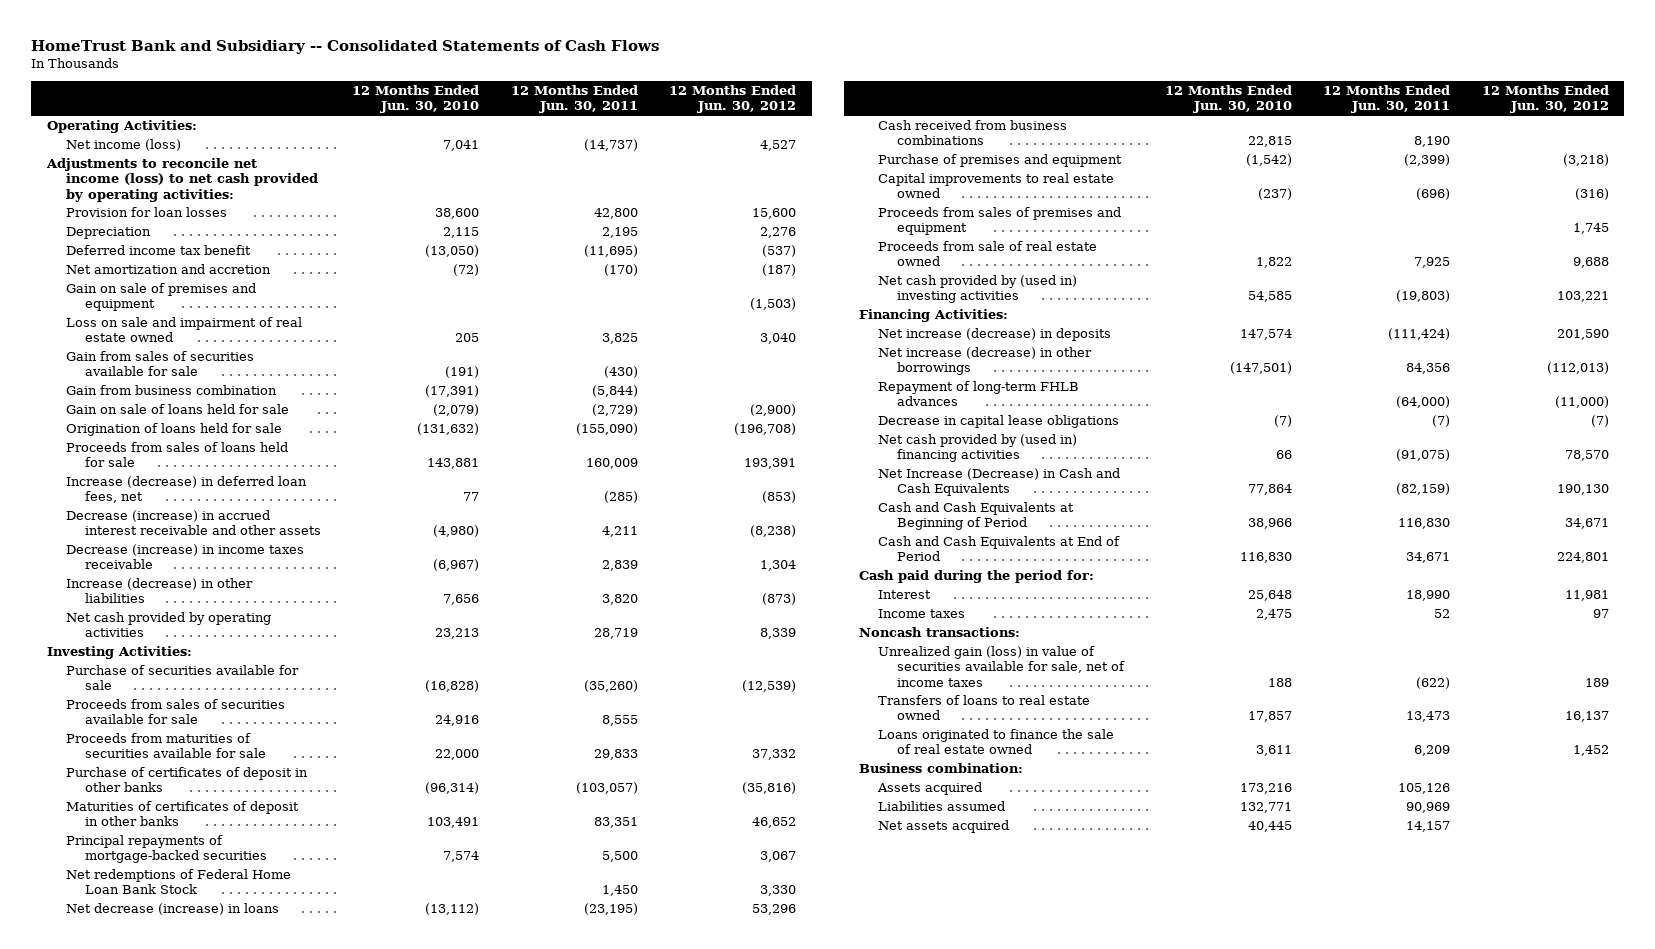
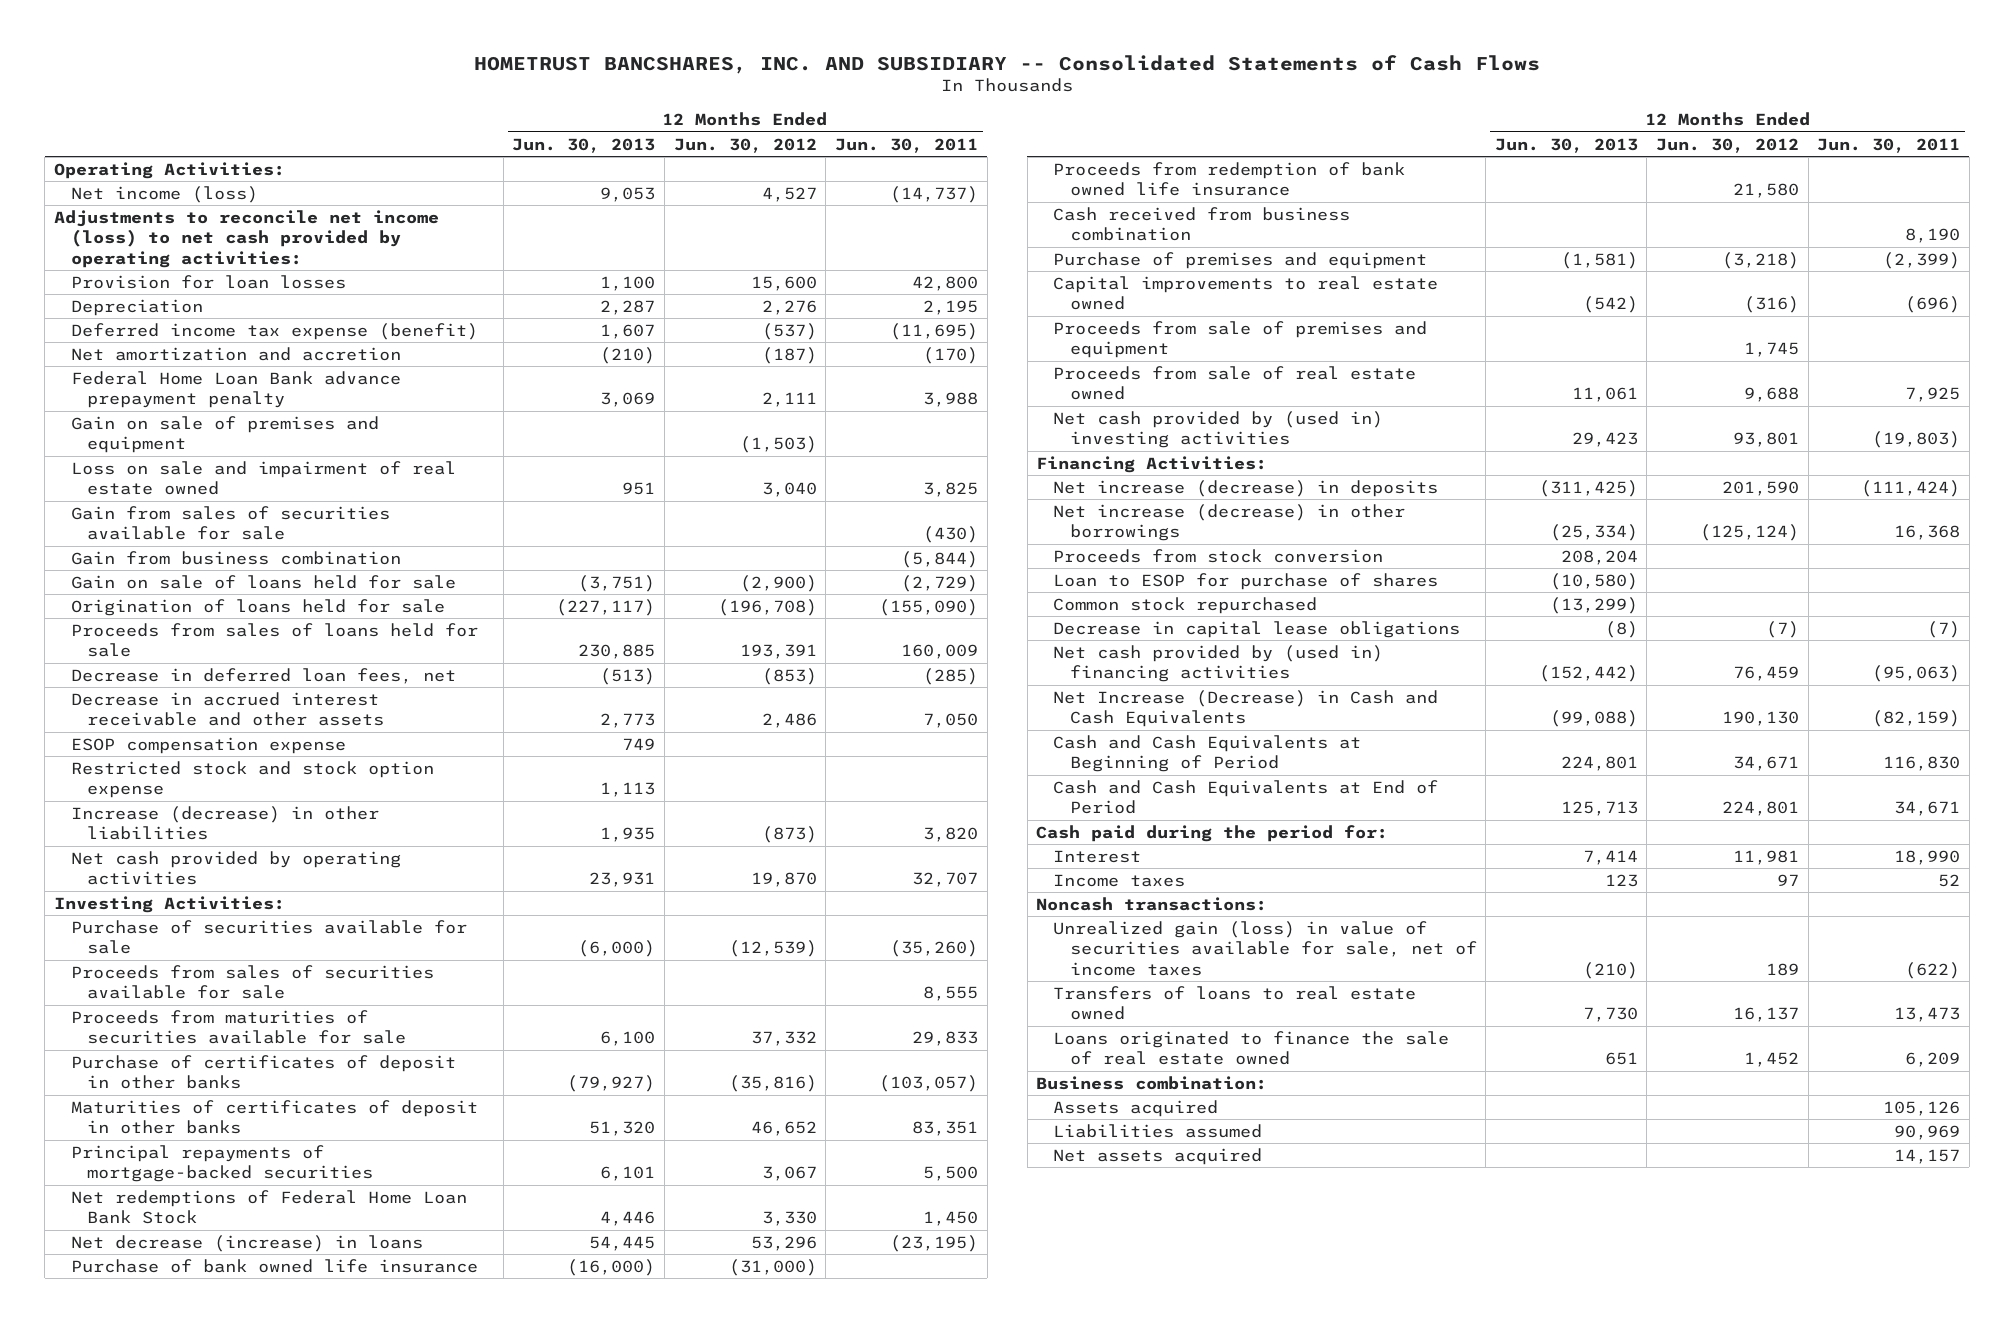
- HomeTrust Bank and Subsidiary -- Consolidated Statements of Cash Flows
+ HOMETRUST BANCSHARES, INC. AND SUBSIDIARY -- Consolidated Statements of Cash Flows
- | 12 Months Ended Jun. 30, 2010 | 12 Months Ended Jun. 30, 2011 | 12 Months Ended Jun. 30, 2012
+ | 12 Months Ended Jun. 30, 2013 | 12 Months Ended Jun. 30, 2012 | 12 Months Ended Jun. 30, 2011
- Deferred income tax benefit | (13,050) | (11,695) | (537)
+ Deferred income tax expense (benefit) | 1,607 | (537) | (11,695)
+ Federal Home Loan Bank advance prepayment penalty | 3,069 | 2,111 | 3,988
- Increase (decrease) in deferred loan fees, net | 77 | (285) | (853)
- Decrease (increase) in accrued interest receivable and other assets | (4,980) | 4,211 | (8,238)
- Decrease (increase) in income taxes receivable | (6,967) | 2,839 | 1,304
+ Decrease in deferred loan fees, net | (513) | (853) | (285)
+ Decrease in accrued interest receivable and other assets | 2,773 | 2,486 | 7,050
+ ESOP compensation expense | 749 | |
+ Restricted stock and stock option expense | 1,113 | |
- Net cash provided by operating activities | 23,213 | 28,719 | 8,339
+ Net cash provided by operating activities | 23,931 | 19,870 | 32,707
- Cash received from business combinations | 22,815 | 8,190 |
+ Purchase of bank owned life insurance | (16,000) | (31,000) |
+ Proceeds from redemption of bank owned life insurance | | 21,580 |
+ Cash received from business combination | | | 8,190
- Proceeds from sales of premises and equipment | | | 1,745
+ Proceeds from sale of premises and equipment | | 1,745 |
- Net cash provided by (used in) investing activities | 54,585 | (19,803) | 103,221
+ Net cash provided by (used in) investing activities | 29,423 | 93,801 | (19,803)
- Net increase (decrease) in other borrowings | (147,501) | 84,356 | (112,013)
- Repayment of long-term FHLB advances | | (64,000) | (11,000)
+ Net increase (decrease) in other borrowings | (25,334) | (125,124) | 16,368
+ Proceeds from stock conversion | 208,204 | |
+ Loan to ESOP for purchase of shares | (10,580) | |
+ Common stock repurchased | (13,299) | |
- Net cash provided by (used in) financing activities | 66 | (91,075) | 78,570
+ Net cash provided by (used in) financing activities | (152,442) | 76,459 | (95,063)

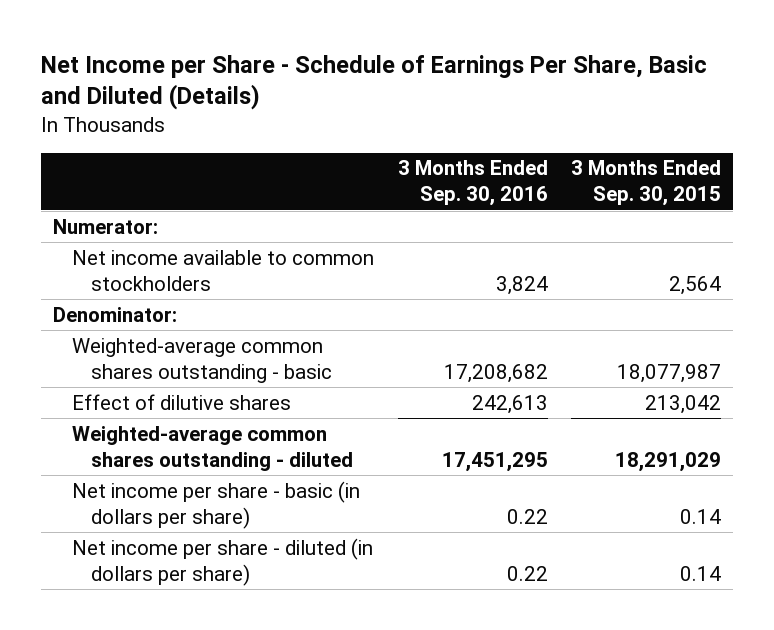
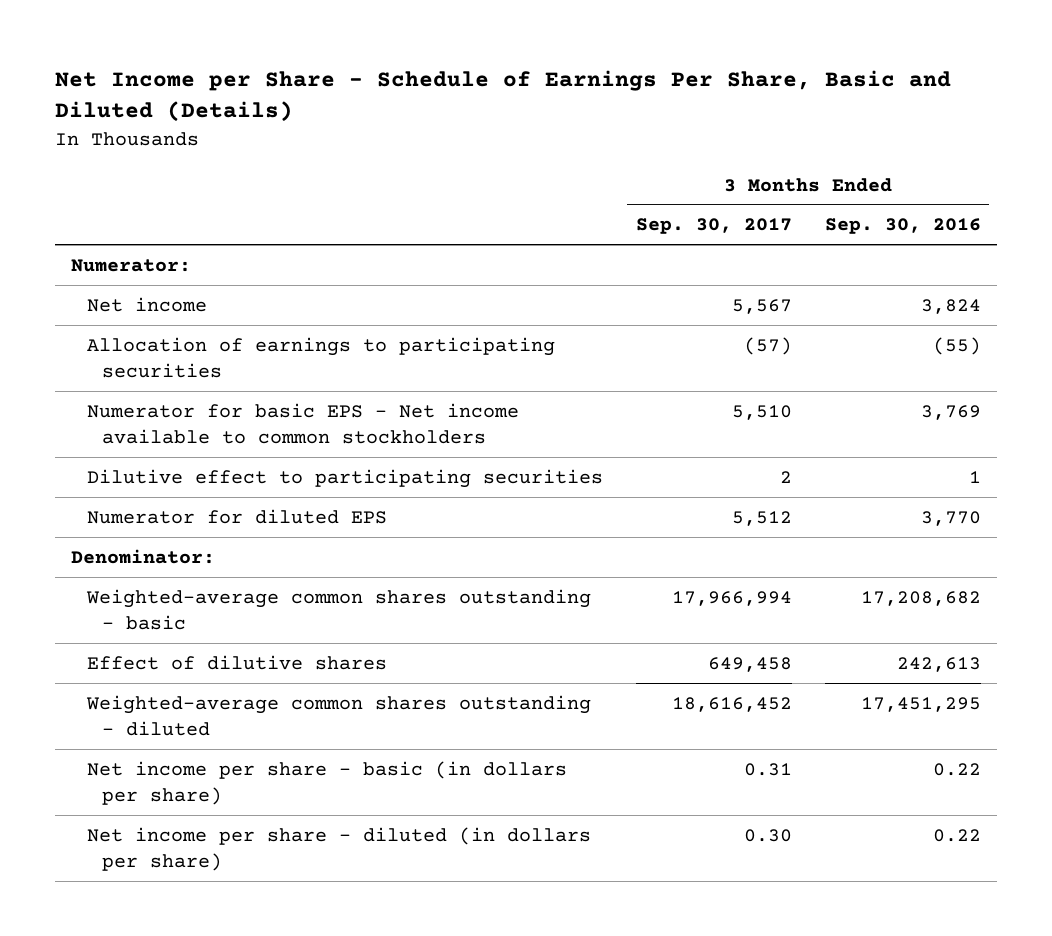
- | 3 Months Ended Sep. 30, 2016 | 3 Months Ended Sep. 30, 2015
+ | 3 Months Ended Sep. 30, 2017 | 3 Months Ended Sep. 30, 2016
- Net income available to common stockholders | 3,824 | 2,564
+ Net income | 5,567 | 3,824
+ Allocation of earnings to participating securities | (57) | (55)
+ Numerator for basic EPS - Net income available to common stockholders | 5,510 | 3,769
+ Dilutive effect to participating securities | 2 | 1
+ Numerator for diluted EPS | 5,512 | 3,770

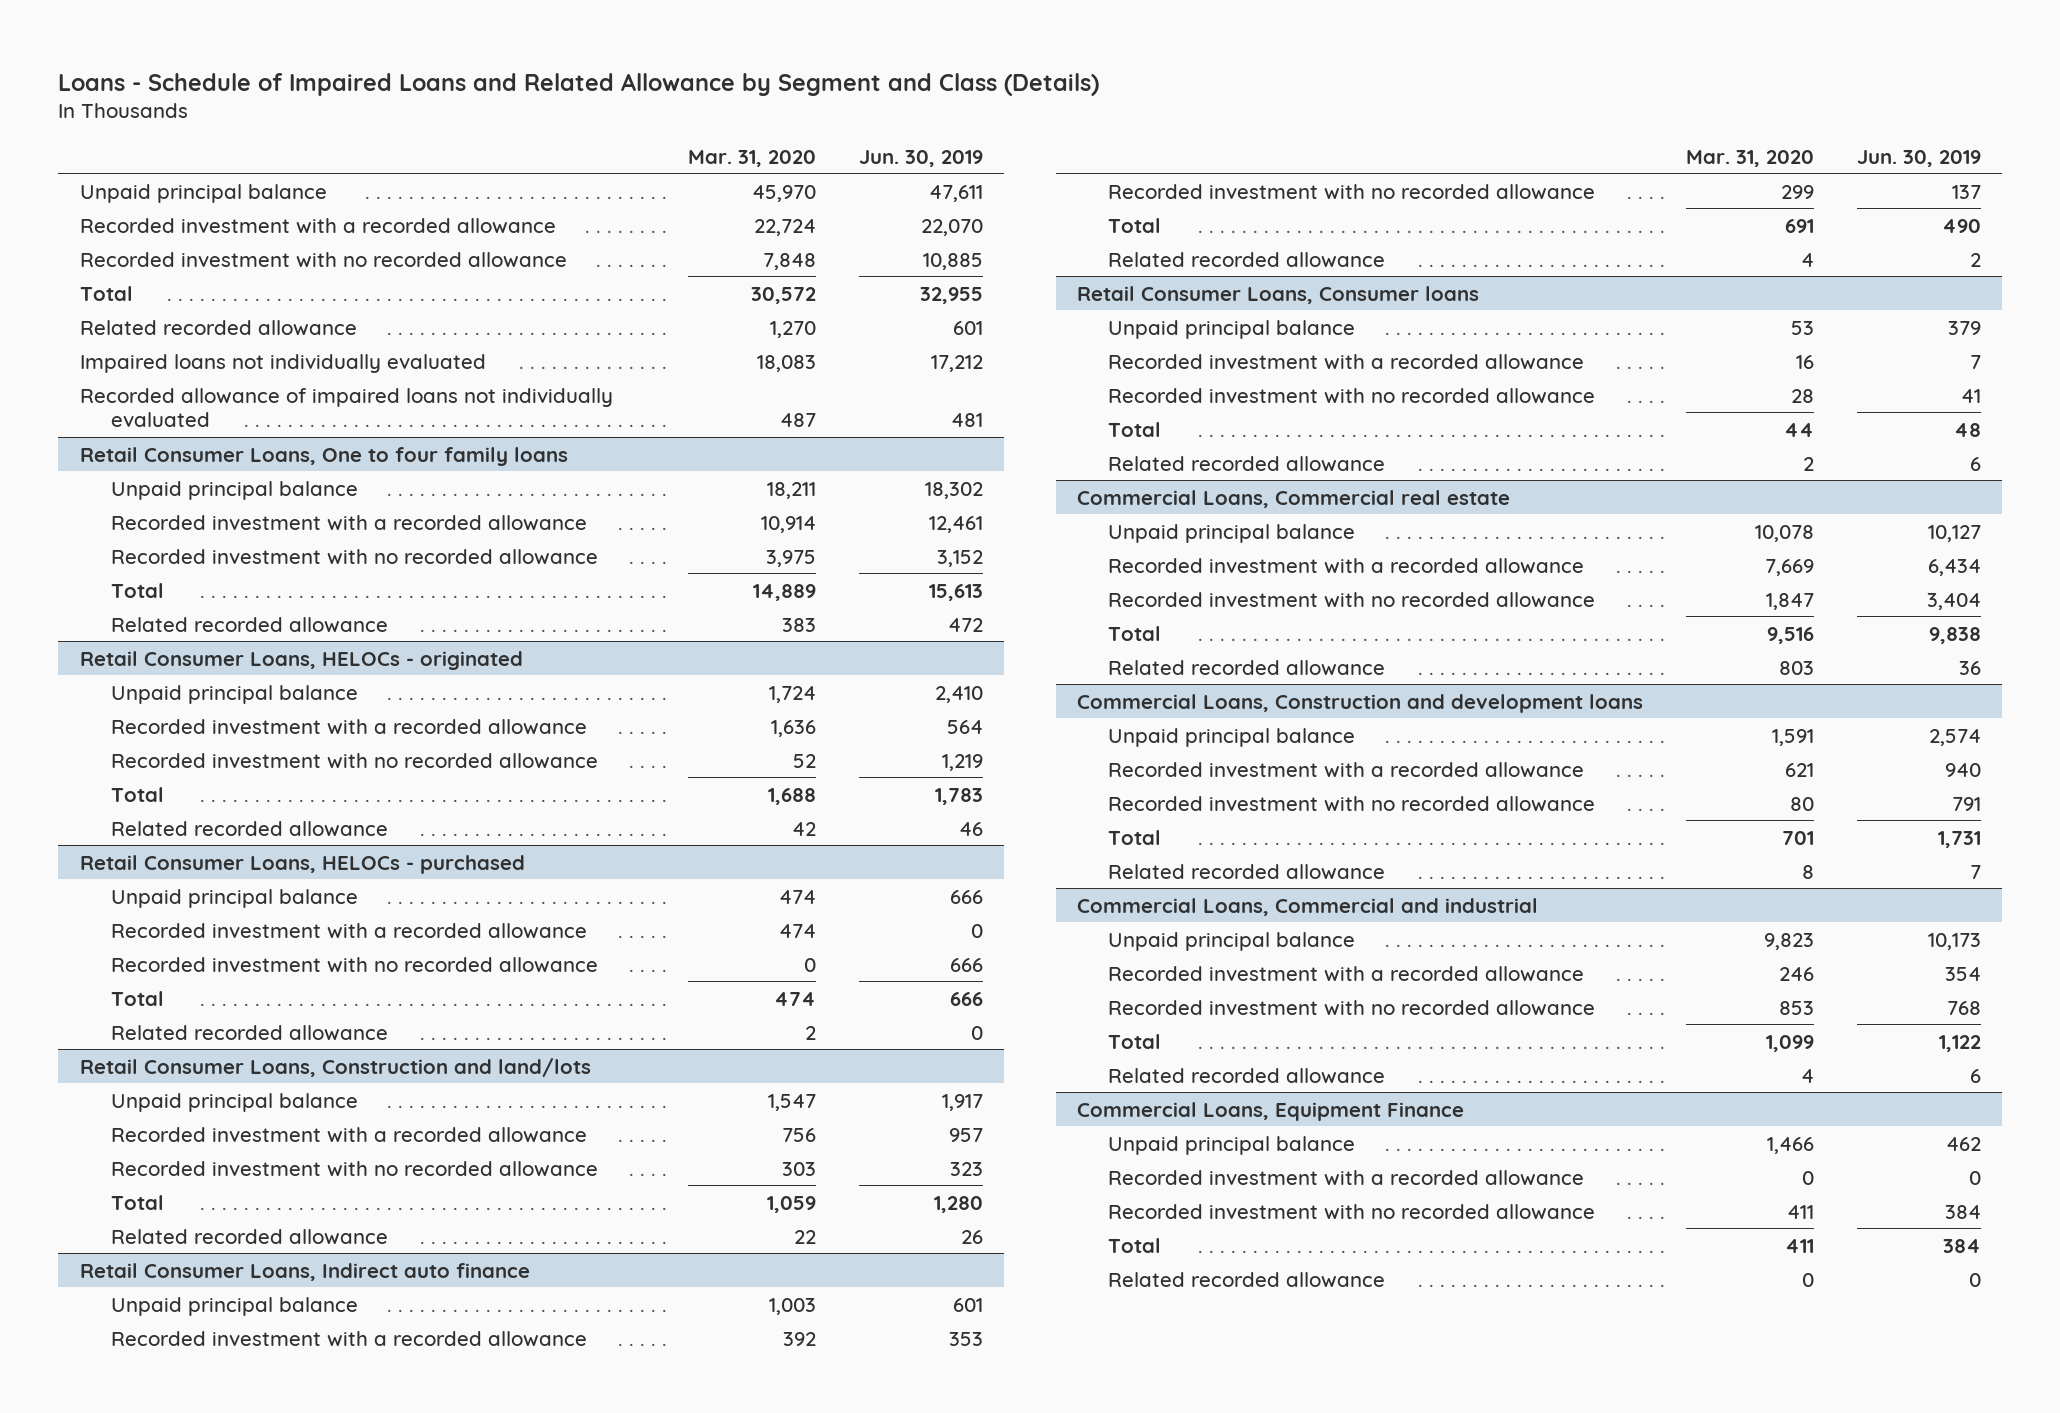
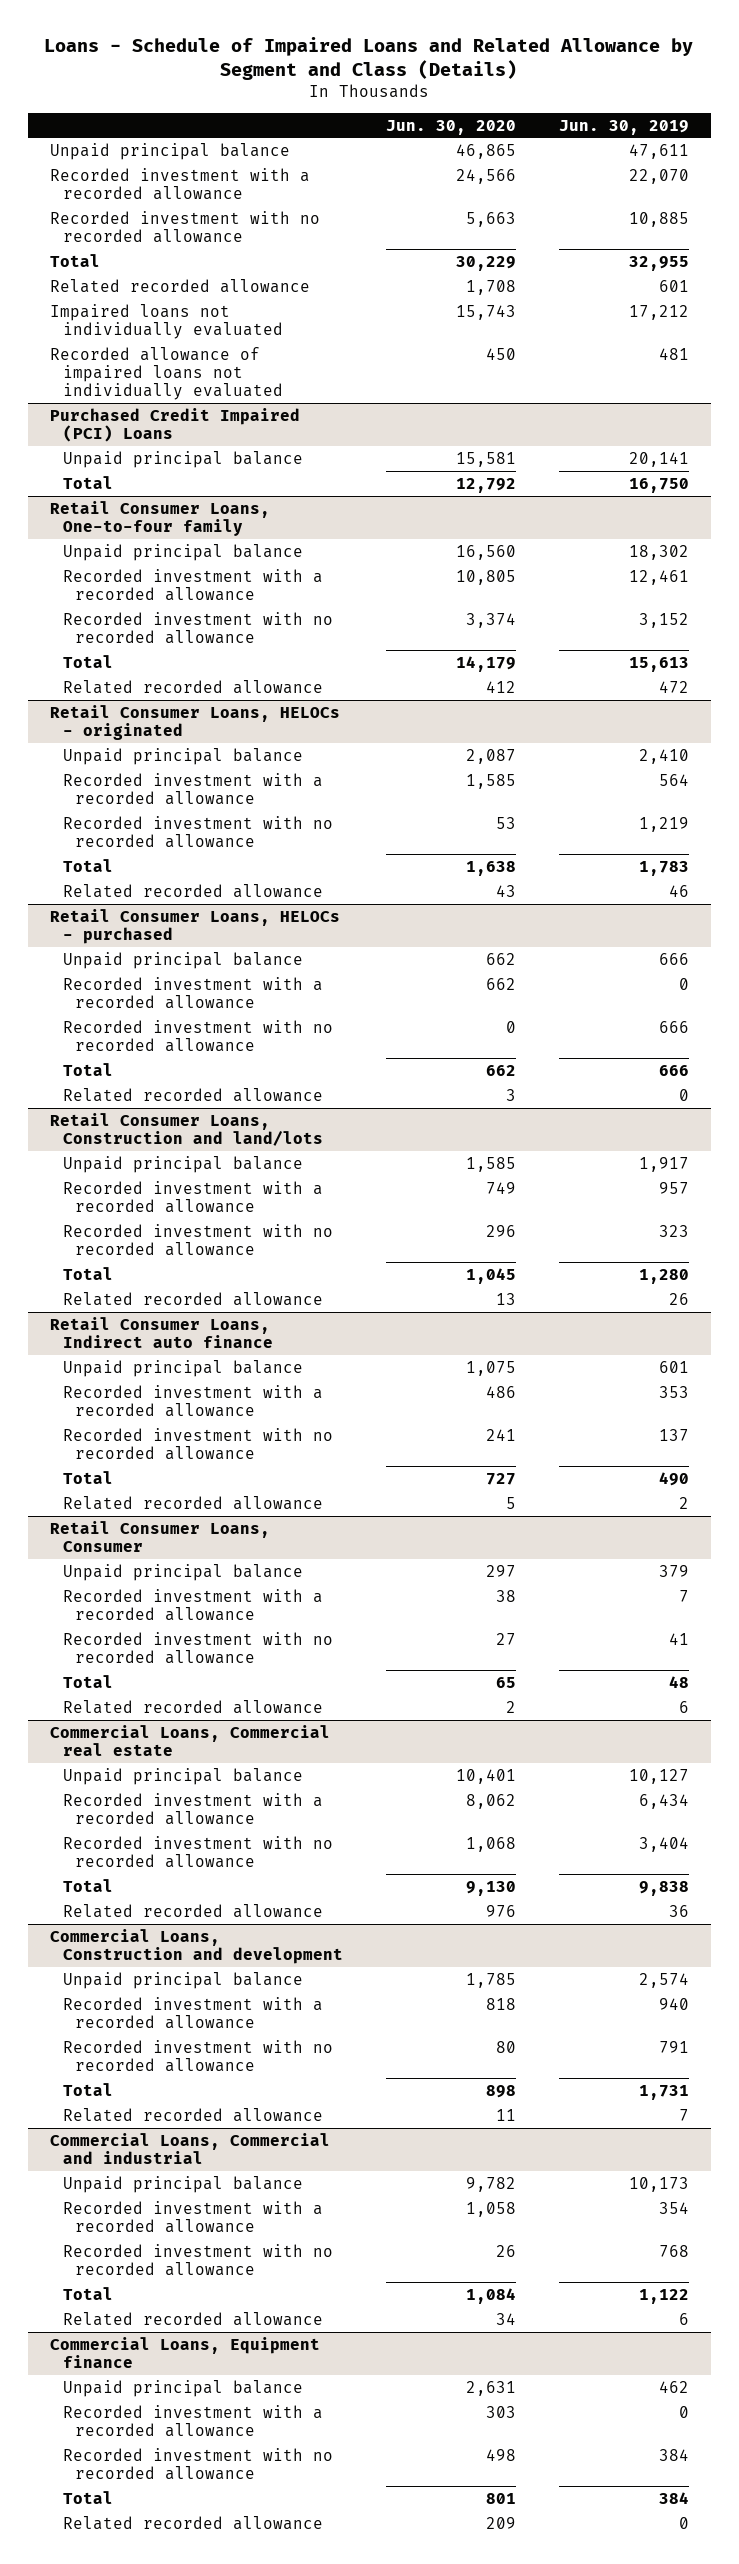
- | Mar. 31, 2020 | Jun. 30, 2019
+ | Jun. 30, 2020 | Jun. 30, 2019
- Retail Consumer Loans, One to four family loans
+ Purchased Credit Impaired (PCI) Loans
+ Unpaid principal balance | 15,581 | 20,141
+ Total | 12,792 | 16,750
+ Retail Consumer Loans, One-to-four family
- Retail Consumer Loans, Consumer loans
+ Retail Consumer Loans, Consumer
- Commercial Loans, Construction and development loans
+ Commercial Loans, Construction and development
- Commercial Loans, Equipment Finance
+ Commercial Loans, Equipment finance

